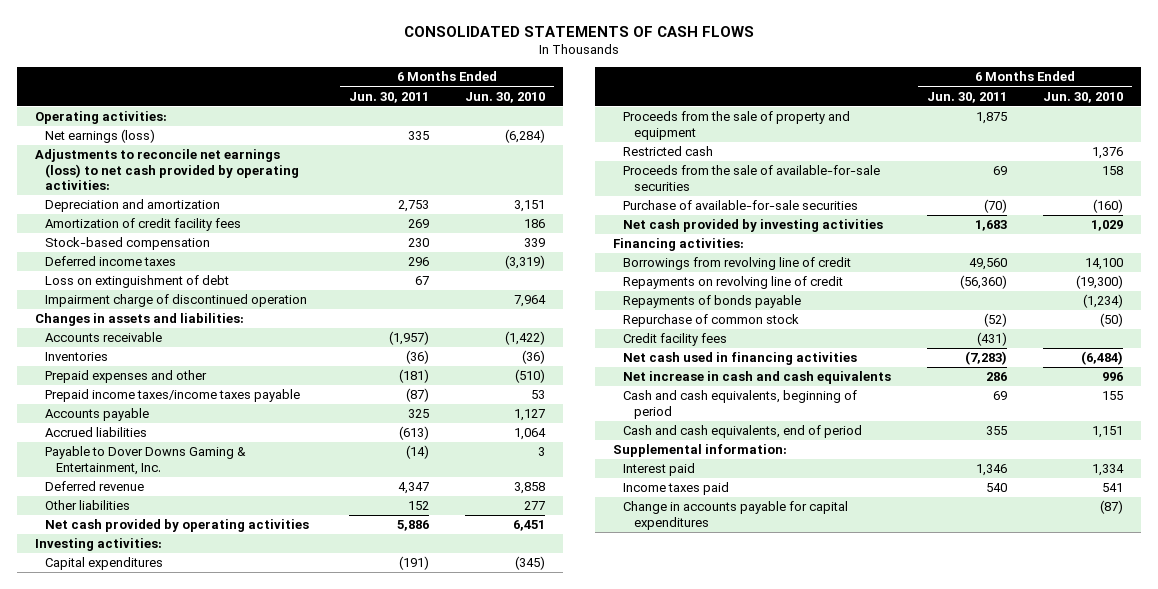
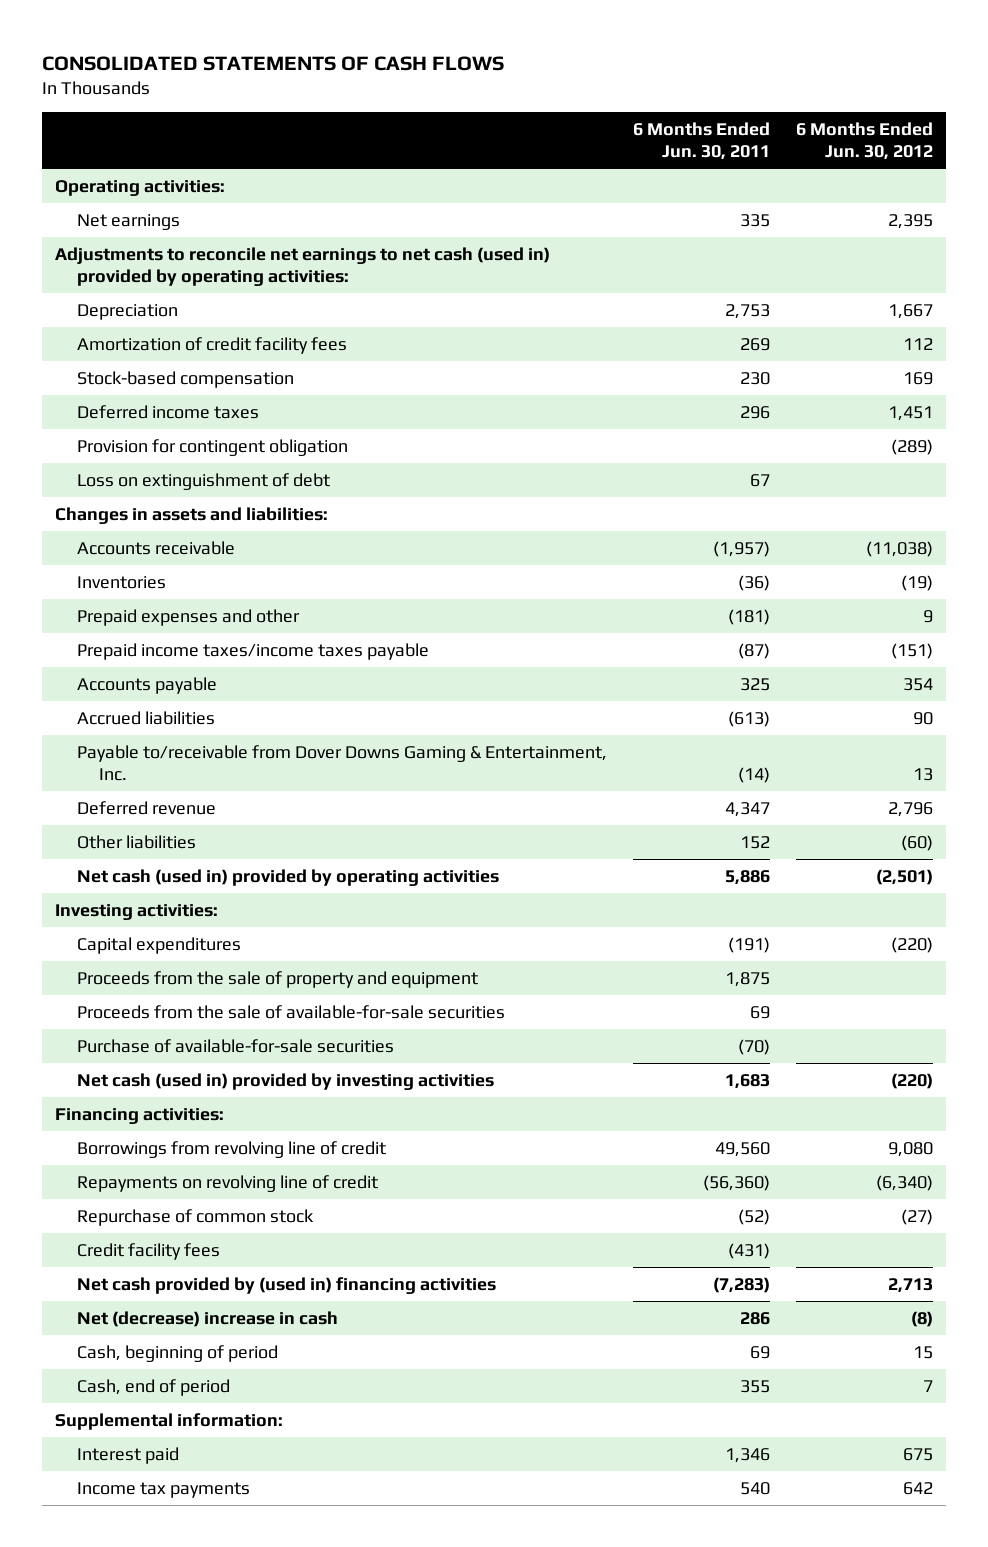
- | 6 Months Ended Jun. 30, 2011 | 6 Months Ended Jun. 30, 2010
+ | 6 Months Ended Jun. 30, 2011 | 6 Months Ended Jun. 30, 2012
- Net earnings (loss) | 335 | (6,284)
- Adjustments to reconcile net earnings (loss) to net cash provided by operating activities:
- Depreciation and amortization | 2,753 | 3,151
+ Net earnings | 335 | 2,395
+ Adjustments to reconcile net earnings to net cash (used in) provided by operating activities:
+ Depreciation | 2,753 | 1,667
+ Provision for contingent obligation | | (289)
- Impairment charge of discontinued operation | | 7,964
- Payable to Dover Downs Gaming & Entertainment, Inc. | (14) | 3
+ Payable to/receivable from Dover Downs Gaming & Entertainment, Inc. | (14) | 13
- Net cash provided by operating activities | 5,886 | 6,451
+ Net cash (used in) provided by operating activities | 5,886 | (2,501)
- Restricted cash | | 1,376
- Net cash provided by investing activities | 1,683 | 1,029
+ Net cash (used in) provided by investing activities | 1,683 | (220)
- Repayments of bonds payable | | (1,234)
- Net cash used in financing activities | (7,283) | (6,484)
- Net increase in cash and cash equivalents | 286 | 996
- Cash and cash equivalents, beginning of period | 69 | 155
- Cash and cash equivalents, end of period | 355 | 1,151
+ Net cash provided by (used in) financing activities | (7,283) | 2,713
+ Net (decrease) increase in cash | 286 | (8)
+ Cash, beginning of period | 69 | 15
+ Cash, end of period | 355 | 7
- Income taxes paid | 540 | 541
- Change in accounts payable for capital expenditures | | (87)
+ Income tax payments | 540 | 642

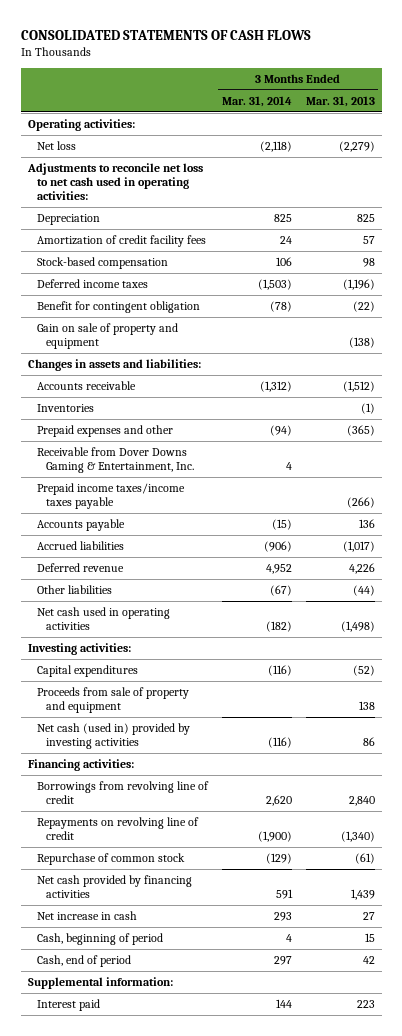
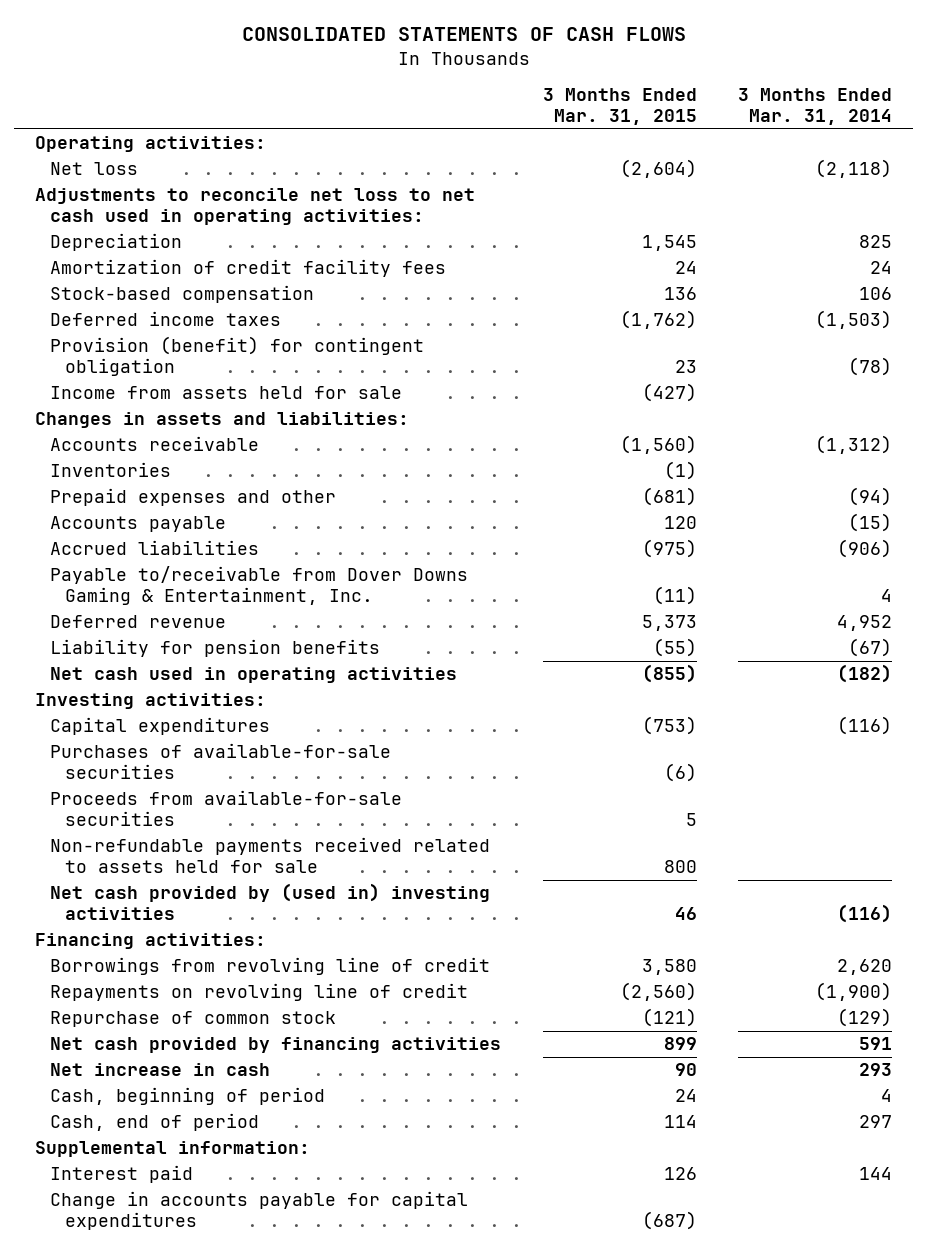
- | 3 Months Ended Mar. 31, 2014 | 3 Months Ended Mar. 31, 2013
+ | 3 Months Ended Mar. 31, 2015 | 3 Months Ended Mar. 31, 2014
- Benefit for contingent obligation | (78) | (22)
- Gain on sale of property and equipment | | (138)
+ Provision (benefit) for contingent obligation | 23 | (78)
+ Income from assets held for sale | (427) |
- Receivable from Dover Downs Gaming & Entertainment, Inc. | 4 |
- Prepaid income taxes/income taxes payable | | (266)
+ Payable to/receivable from Dover Downs Gaming & Entertainment, Inc. | (11) | 4
- Other liabilities | (67) | (44)
+ Liability for pension benefits | (55) | (67)
- Proceeds from sale of property and equipment | | 138
- Net cash (used in) provided by investing activities | (116) | 86
+ Purchases of available-for-sale securities | (6) |
+ Proceeds from available-for-sale securities | 5 |
+ Non-refundable payments received related to assets held for sale | 800 |
+ Net cash provided by (used in) investing activities | 46 | (116)
+ Change in accounts payable for capital expenditures | (687) |

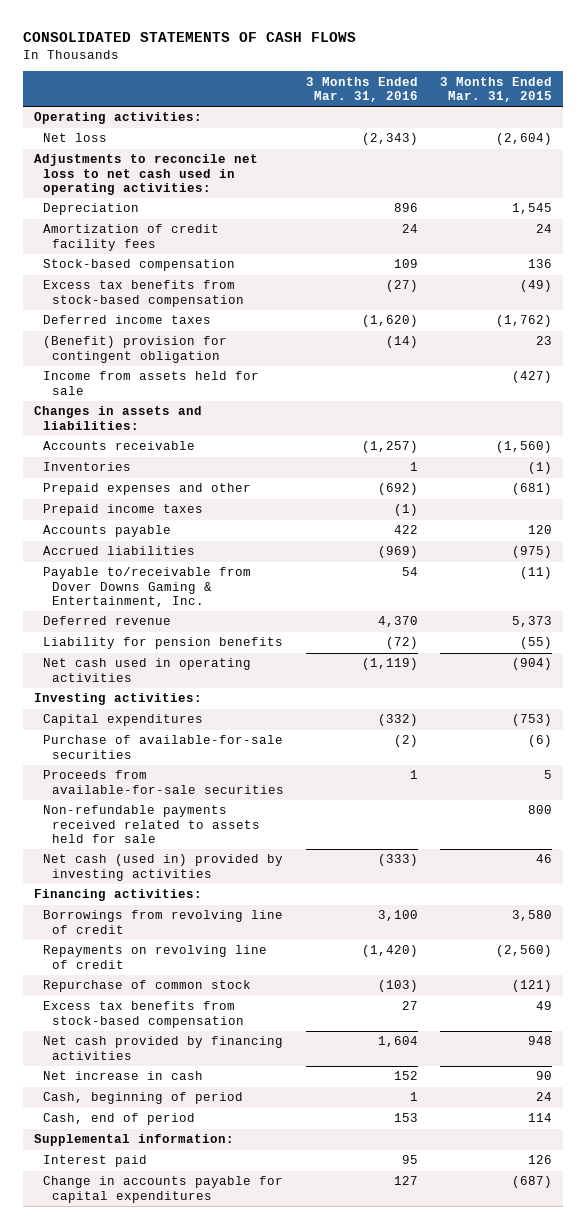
- | 3 Months Ended Mar. 31, 2015 | 3 Months Ended Mar. 31, 2014
+ | 3 Months Ended Mar. 31, 2016 | 3 Months Ended Mar. 31, 2015
+ Excess tax benefits from stock-based compensation | (27) | (49)
- Provision (benefit) for contingent obligation | 23 | (78)
+ (Benefit) provision for contingent obligation | (14) | 23
+ Prepaid income taxes | (1) |
- Net cash used in operating activities | (855) | (182)
+ Net cash used in operating activities | (1,119) | (904)
- Purchases of available-for-sale securities | (6) |
+ Purchase of available-for-sale securities | (2) | (6)
- Net cash provided by (used in) investing activities | 46 | (116)
+ Net cash (used in) provided by investing activities | (333) | 46
- Net cash provided by financing activities | 899 | 591
+ Excess tax benefits from stock-based compensation | 27 | 49
+ Net cash provided by financing activities | 1,604 | 948

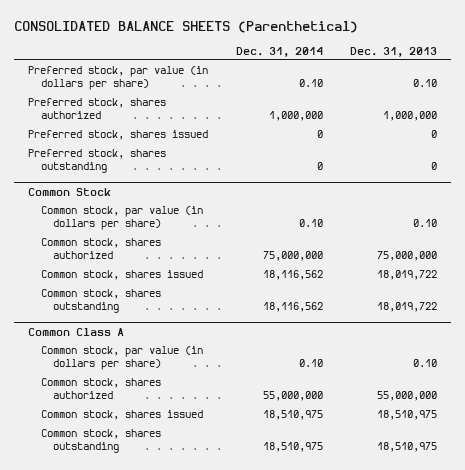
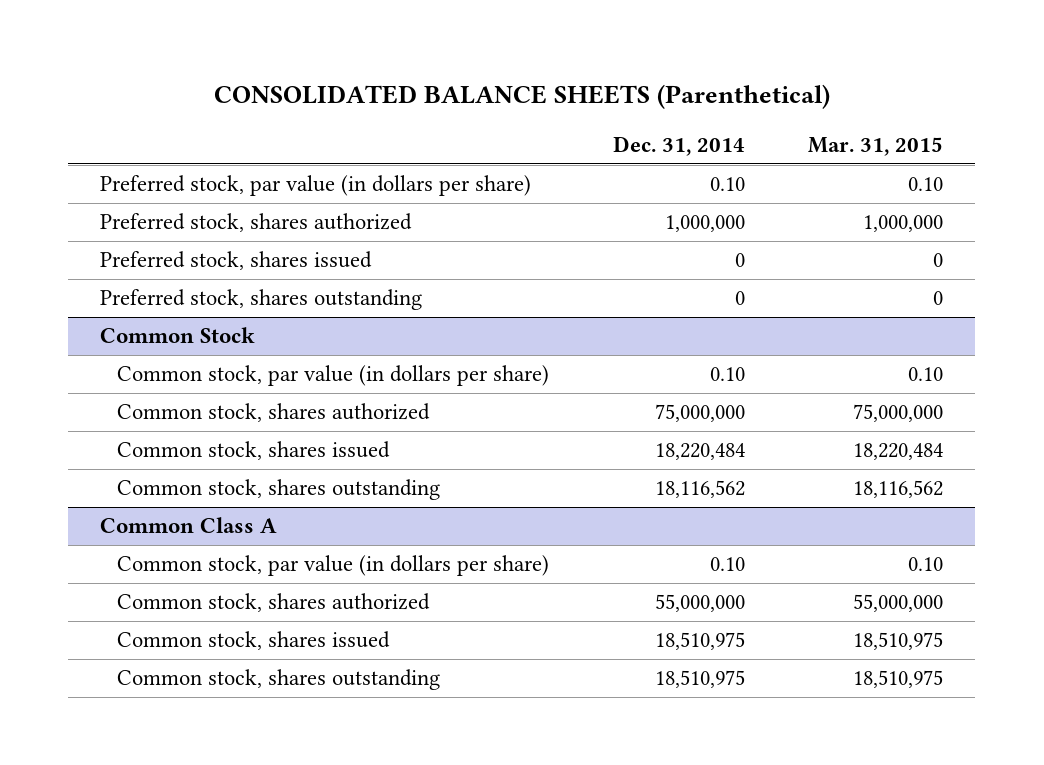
- | Dec. 31, 2014 | Dec. 31, 2013
+ | Dec. 31, 2014 | Mar. 31, 2015
@ Common Stock
- Common stock, shares issued | 18,116,562 | 18,019,722
+ Common stock, shares issued | 18,220,484 | 18,220,484

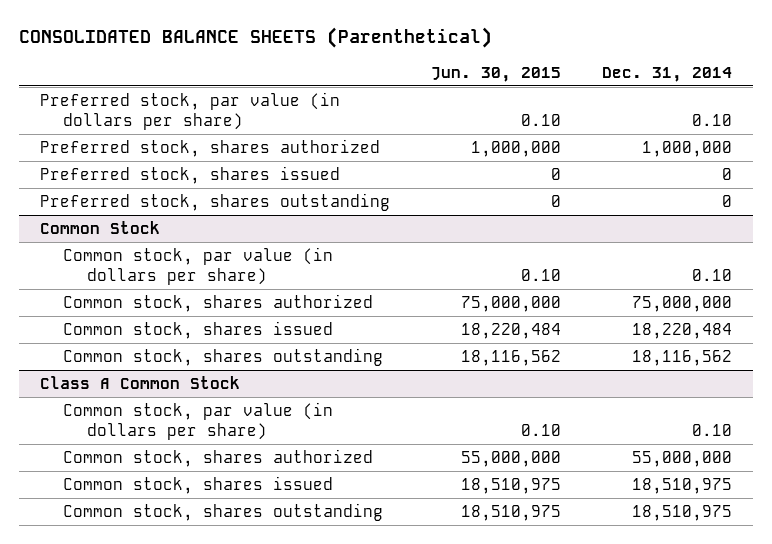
- | Dec. 31, 2014 | Mar. 31, 2015
+ | Jun. 30, 2015 | Dec. 31, 2014
- Common Class A
+ Class A Common Stock

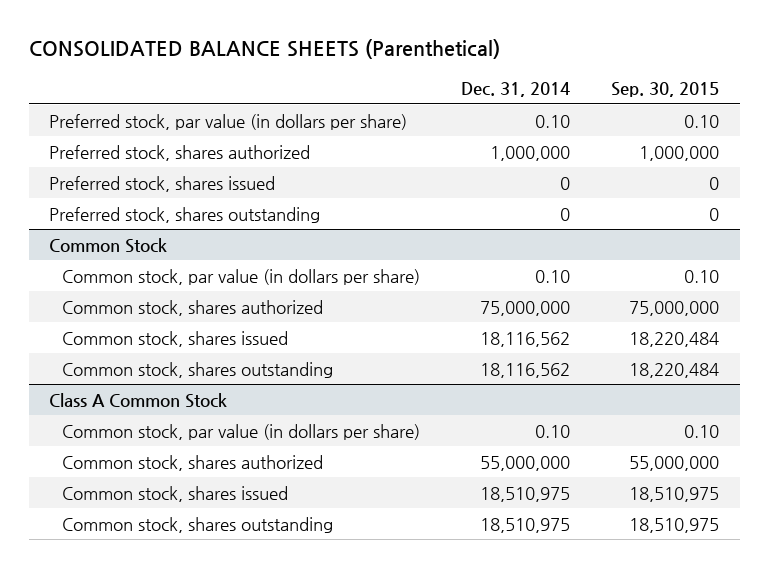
- | Jun. 30, 2015 | Dec. 31, 2014
+ | Dec. 31, 2014 | Sep. 30, 2015
@ Common Stock
- Common stock, shares issued | 18,220,484 | 18,220,484
+ Common stock, shares issued | 18,116,562 | 18,220,484

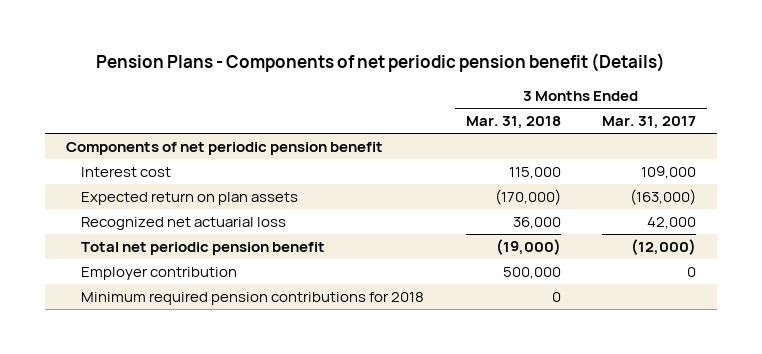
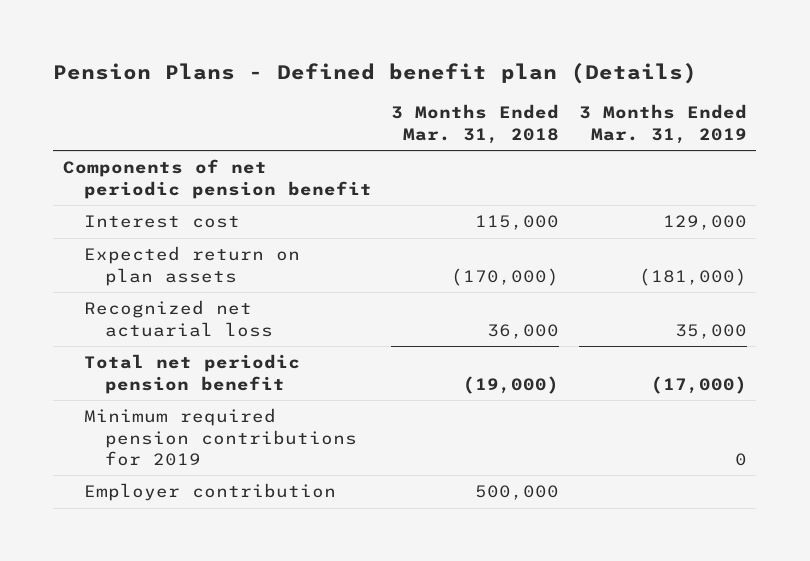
- Pension Plans - Components of net periodic pension benefit (Details)
+ Pension Plans - Defined benefit plan (Details)
- | 3 Months Ended Mar. 31, 2018 | 3 Months Ended Mar. 31, 2017
+ | 3 Months Ended Mar. 31, 2018 | 3 Months Ended Mar. 31, 2019
+ Minimum required pension contributions for 2019 | | 0
- Minimum required pension contributions for 2018 | 0 |

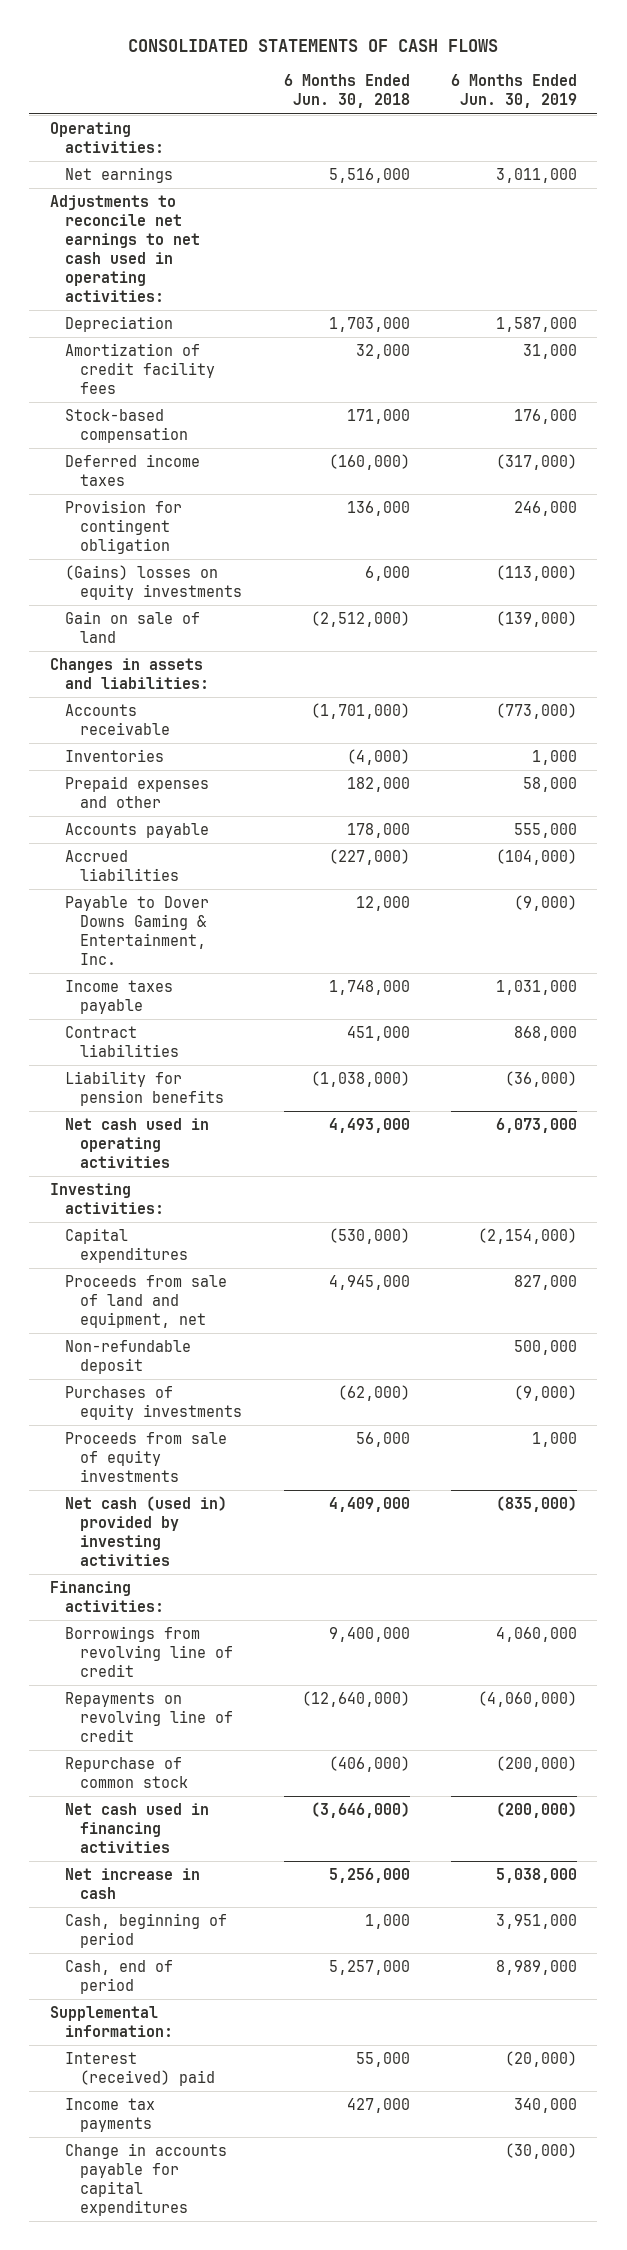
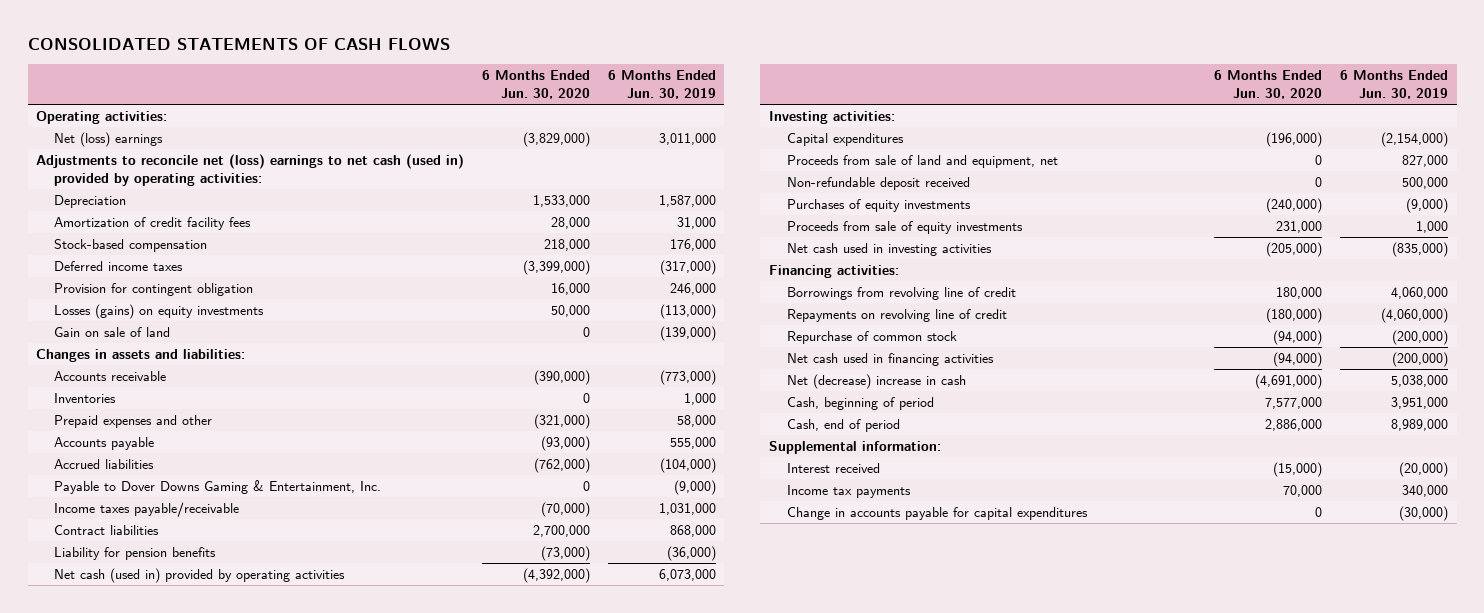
- | 6 Months Ended Jun. 30, 2018 | 6 Months Ended Jun. 30, 2019
+ | 6 Months Ended Jun. 30, 2020 | 6 Months Ended Jun. 30, 2019
- Net earnings | 5,516,000 | 3,011,000
- Adjustments to reconcile net earnings to net cash used in operating activities:
+ Net (loss) earnings | (3,829,000) | 3,011,000
+ Adjustments to reconcile net (loss) earnings to net cash (used in) provided by operating activities:
- (Gains) losses on equity investments | 6,000 | (113,000)
+ Losses (gains) on equity investments | 50,000 | (113,000)
- Income taxes payable | 1,748,000 | 1,031,000
+ Income taxes payable/receivable | (70,000) | 1,031,000
- Net cash used in operating activities | 4,493,000 | 6,073,000
+ Net cash (used in) provided by operating activities | (4,392,000) | 6,073,000
- Non-refundable deposit | | 500,000
+ Non-refundable deposit received | 0 | 500,000
- Net cash (used in) provided by investing activities | 4,409,000 | (835,000)
+ Net cash used in investing activities | (205,000) | (835,000)
- Net increase in cash | 5,256,000 | 5,038,000
+ Net (decrease) increase in cash | (4,691,000) | 5,038,000
- Interest (received) paid | 55,000 | (20,000)
+ Interest received | (15,000) | (20,000)

